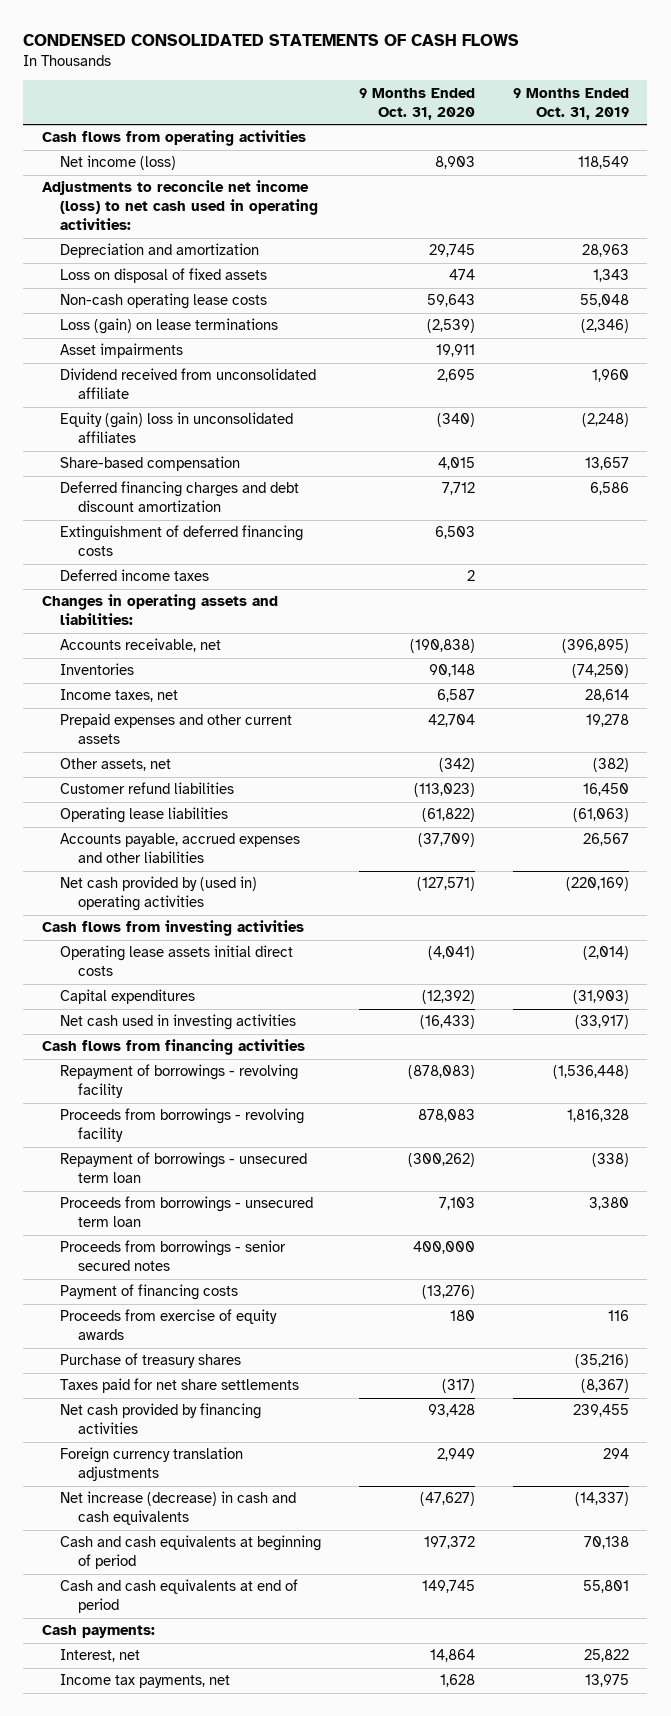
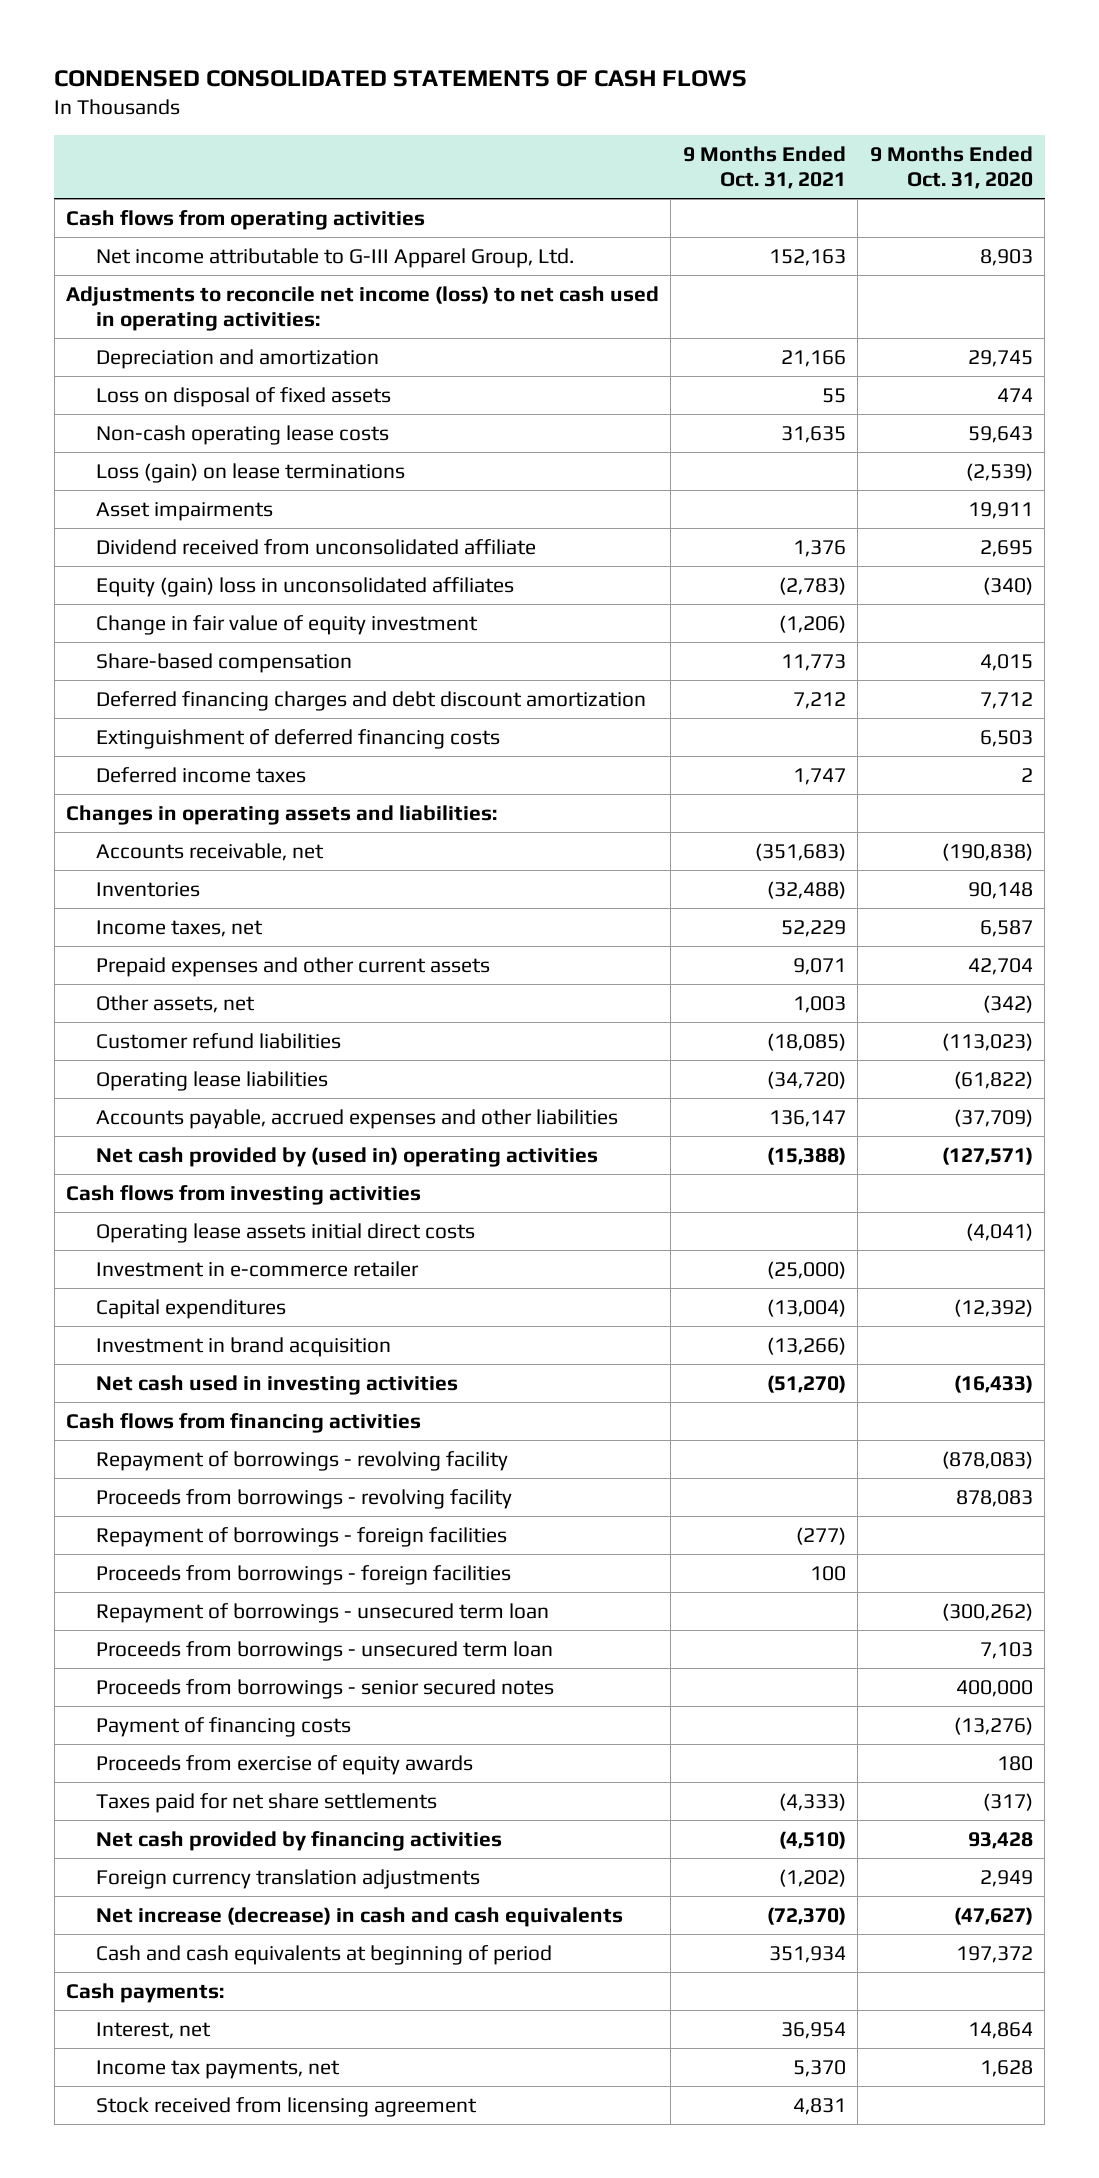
- | 9 Months Ended Oct. 31, 2020 | 9 Months Ended Oct. 31, 2019
+ | 9 Months Ended Oct. 31, 2021 | 9 Months Ended Oct. 31, 2020
- Net income (loss) | 8,903 | 118,549
+ Net income attributable to G-III Apparel Group, Ltd. | 152,163 | 8,903
+ Change in fair value of equity investment | (1,206) |
+ Investment in e-commerce retailer | (25,000) |
+ Investment in brand acquisition | (13,266) |
+ Repayment of borrowings - foreign facilities | (277) |
+ Proceeds from borrowings - foreign facilities | 100 |
- Purchase of treasury shares | | (35,216)
- Cash and cash equivalents at end of period | 149,745 | 55,801
+ Stock received from licensing agreement | 4,831 |

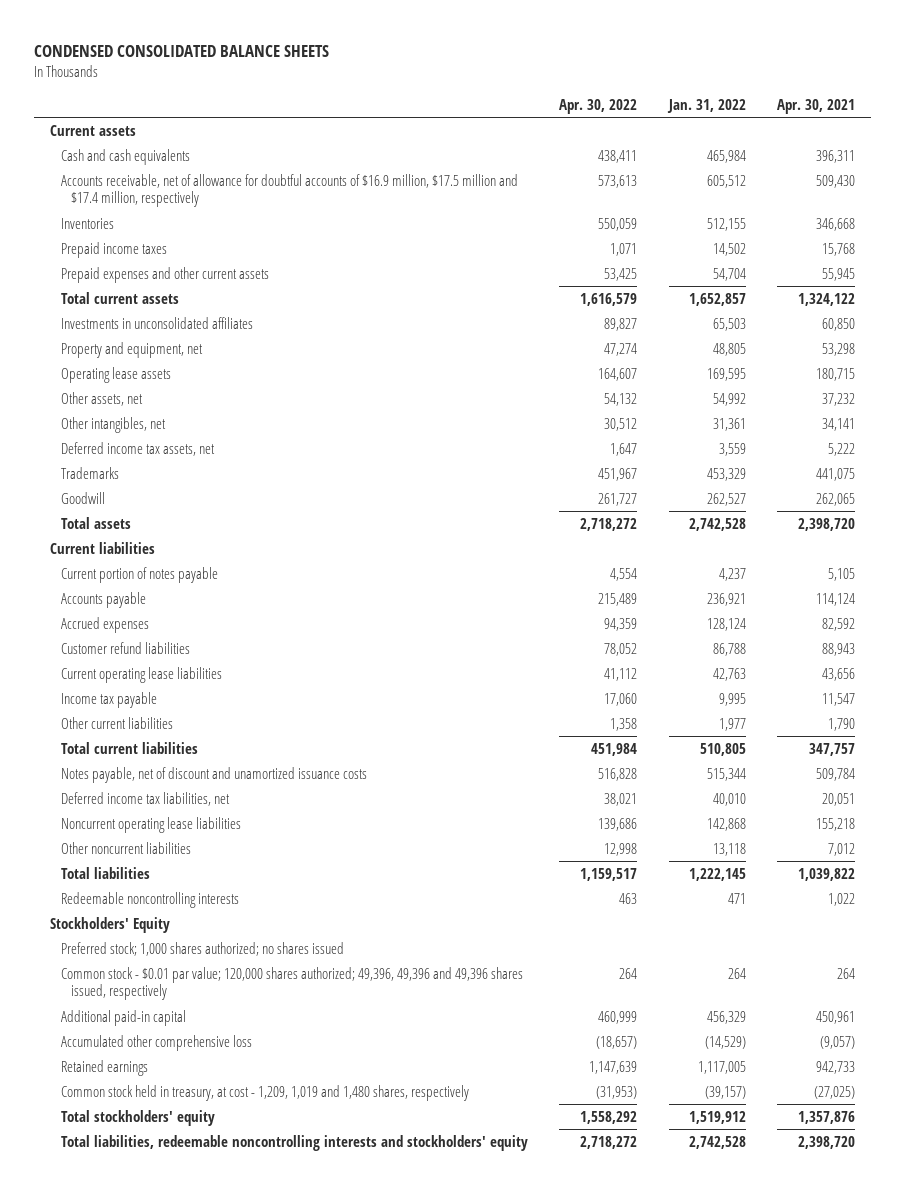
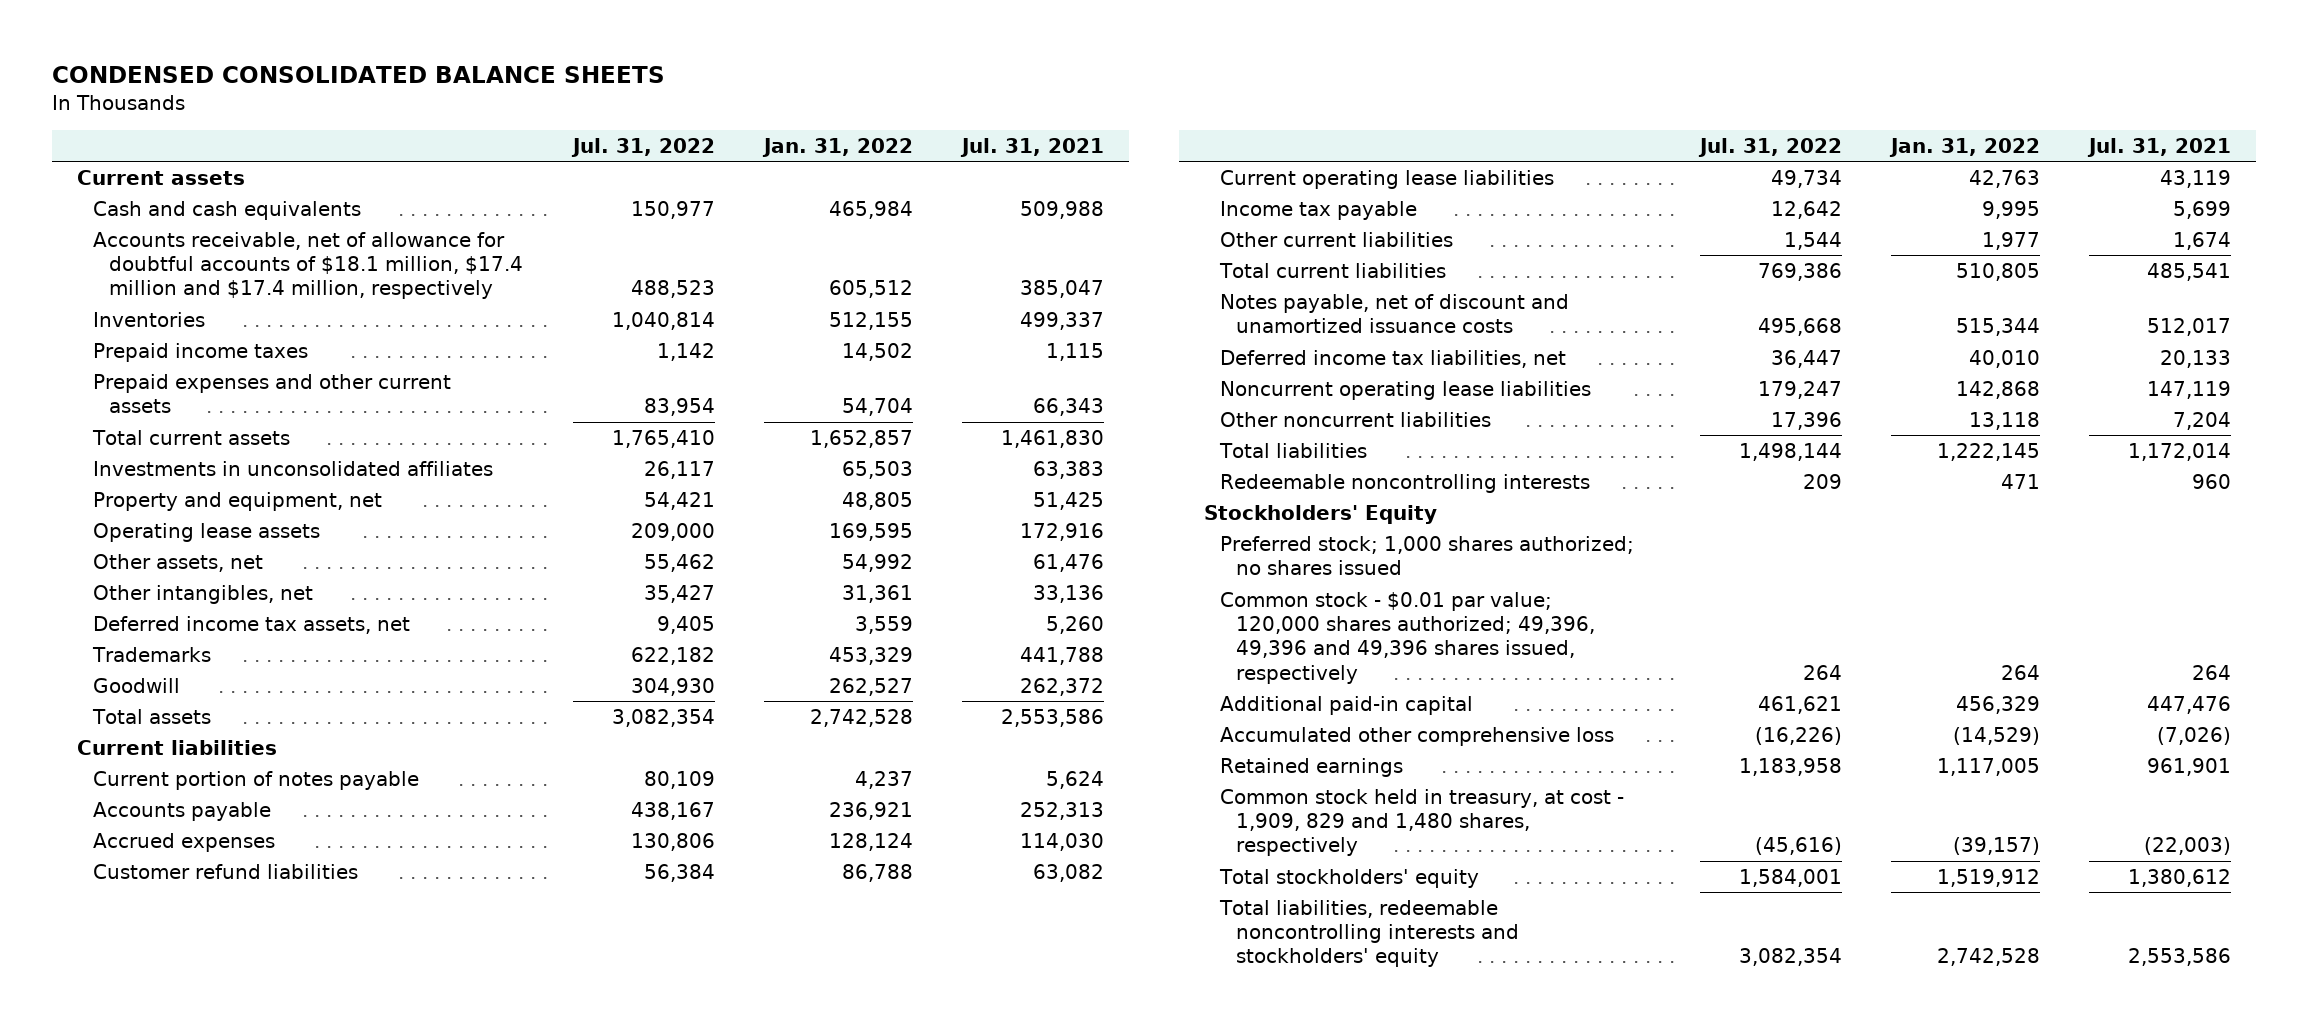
- | Apr. 30, 2022 | Jan. 31, 2022 | Apr. 30, 2021
+ | Jul. 31, 2022 | Jan. 31, 2022 | Jul. 31, 2021
- Accounts receivable, net of allowance for doubtful accounts of $16.9 million, $17.5 million and $17.4 million, respectively | 573,613 | 605,512 | 509,430
+ Accounts receivable, net of allowance for doubtful accounts of $18.1 million, $17.4 million and $17.4 million, respectively | 488,523 | 605,512 | 385,047
- Common stock held in treasury, at cost - 1,209, 1,019 and 1,480 shares, respectively | (31,953) | (39,157) | (27,025)
+ Common stock held in treasury, at cost - 1,909, 829 and 1,480 shares, respectively | (45,616) | (39,157) | (22,003)

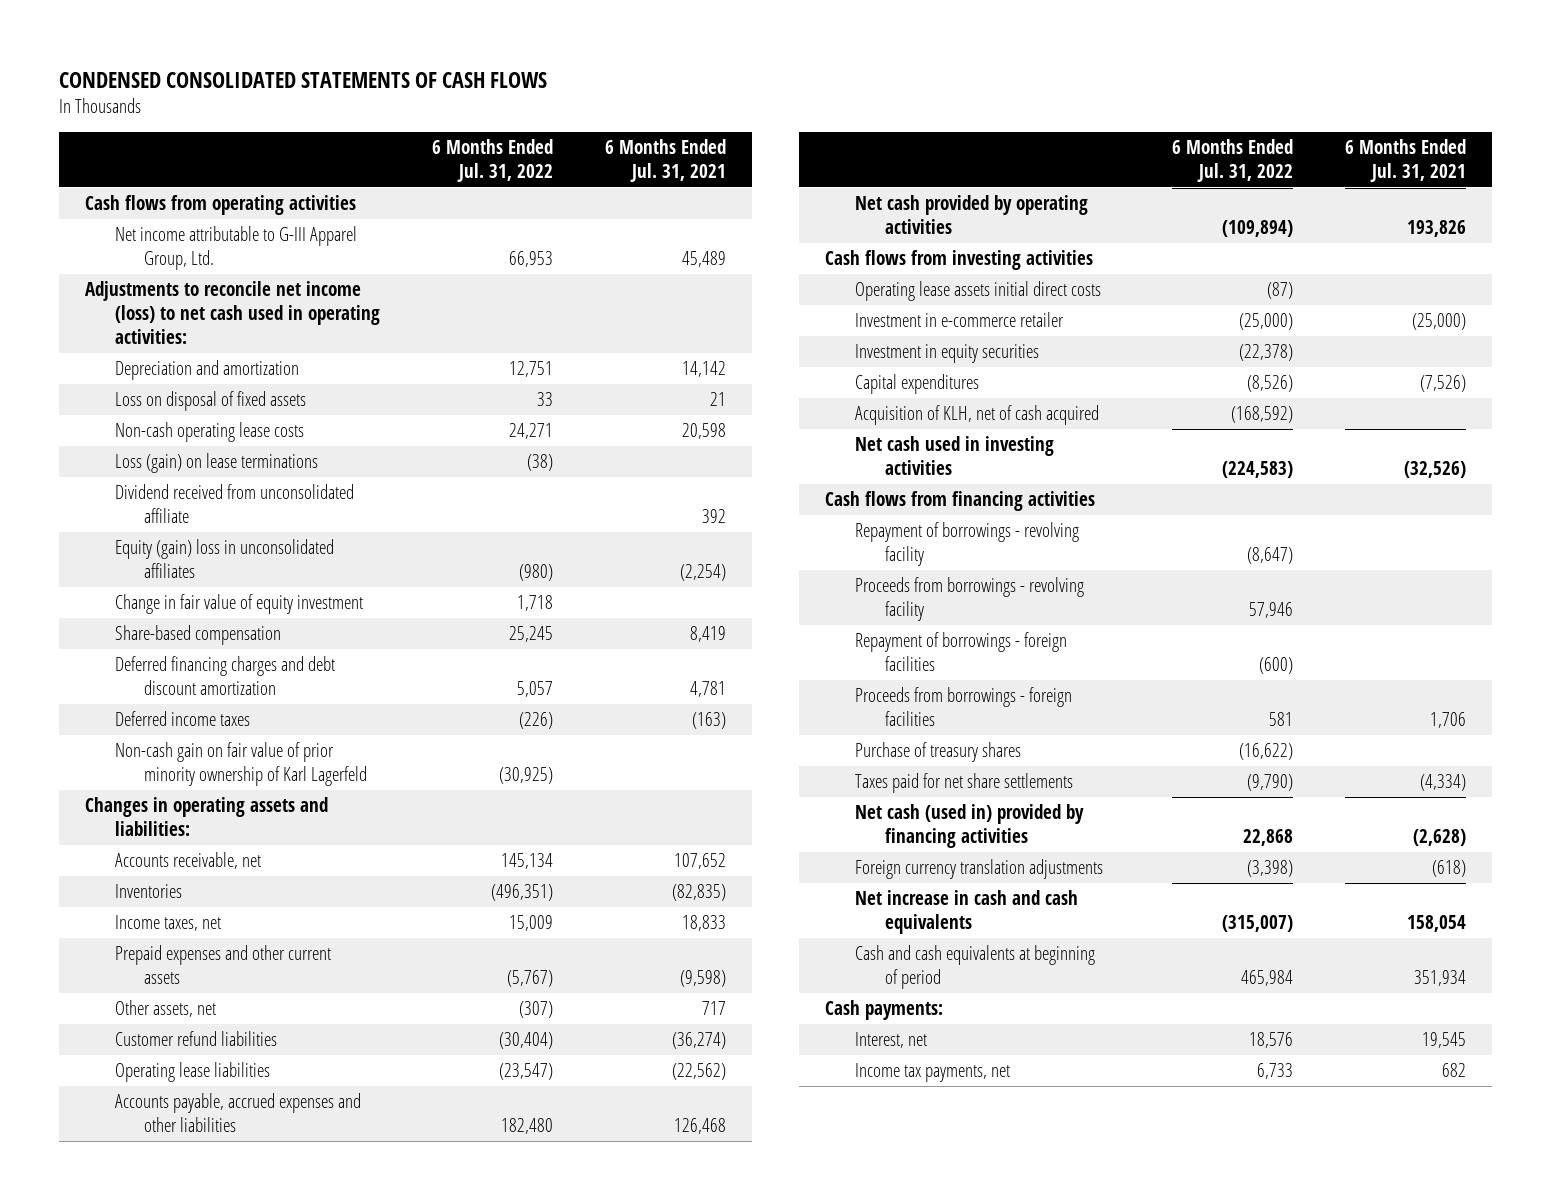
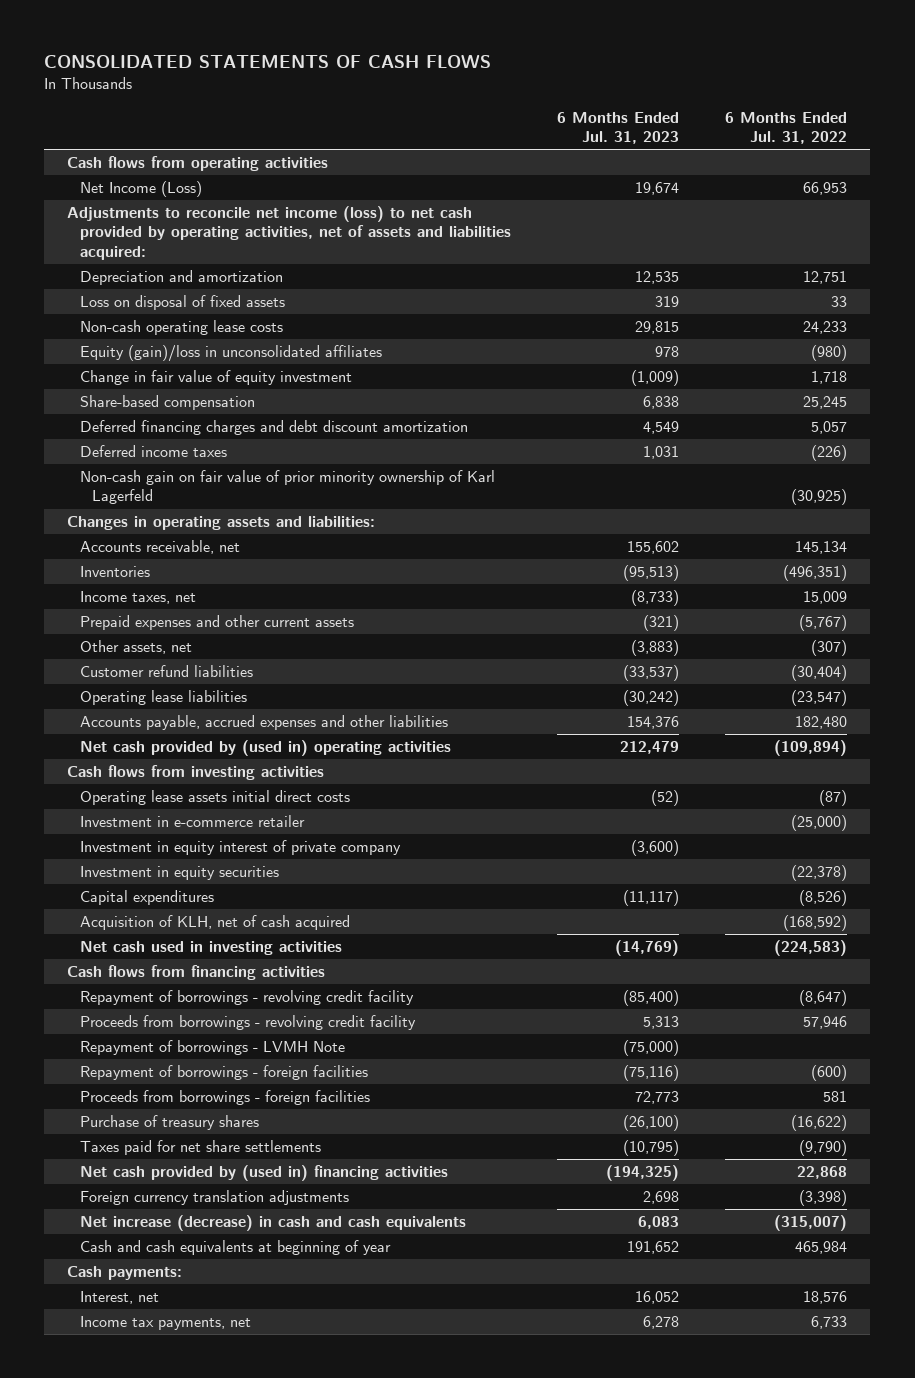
- CONDENSED CONSOLIDATED STATEMENTS OF CASH FLOWS
+ CONSOLIDATED STATEMENTS OF CASH FLOWS
- | 6 Months Ended Jul. 31, 2022 | 6 Months Ended Jul. 31, 2021
+ | 6 Months Ended Jul. 31, 2023 | 6 Months Ended Jul. 31, 2022
- Net income attributable to G-III Apparel Group, Ltd. | 66,953 | 45,489
- Adjustments to reconcile net income (loss) to net cash used in operating activities:
+ Net Income (Loss) | 19,674 | 66,953
+ Adjustments to reconcile net income (loss) to net cash provided by operating activities, net of assets and liabilities acquired:
- Non-cash operating lease costs | 24,271 | 20,598
- Loss (gain) on lease terminations | (38) |
- Dividend received from unconsolidated affiliate | | 392
- Equity (gain) loss in unconsolidated affiliates | (980) | (2,254)
+ Non-cash operating lease costs | 29,815 | 24,233
+ Equity (gain)/loss in unconsolidated affiliates | 978 | (980)
- Net cash provided by operating activities | (109,894) | 193,826
+ Net cash provided by (used in) operating activities | 212,479 | (109,894)
+ Investment in equity interest of private company | (3,600) |
- Repayment of borrowings - revolving facility | (8,647) |
- Proceeds from borrowings - revolving facility | 57,946 |
+ Repayment of borrowings - revolving credit facility | (85,400) | (8,647)
+ Proceeds from borrowings - revolving credit facility | 5,313 | 57,946
+ Repayment of borrowings - LVMH Note | (75,000) |
- Net cash (used in) provided by financing activities | 22,868 | (2,628)
+ Net cash provided by (used in) financing activities | (194,325) | 22,868
- Net increase in cash and cash equivalents | (315,007) | 158,054
- Cash and cash equivalents at beginning of period | 465,984 | 351,934
+ Net increase (decrease) in cash and cash equivalents | 6,083 | (315,007)
+ Cash and cash equivalents at beginning of year | 191,652 | 465,984

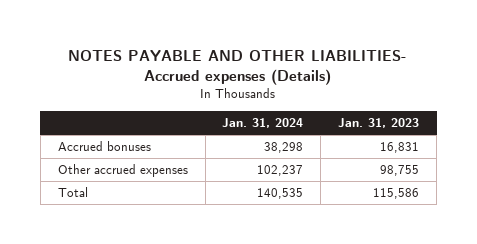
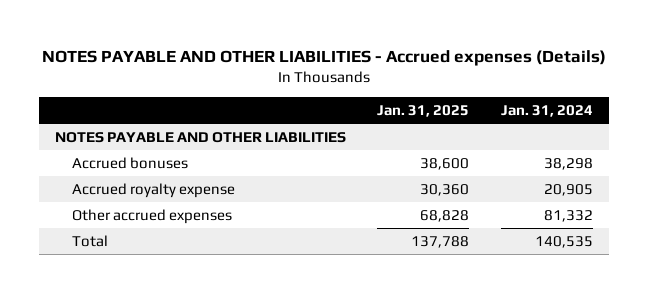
- NOTES PAYABLE AND OTHER LIABILITIES- Accrued expenses (Details)
+ NOTES PAYABLE AND OTHER LIABILITIES - Accrued expenses (Details)
- | Jan. 31, 2024 | Jan. 31, 2023
+ | Jan. 31, 2025 | Jan. 31, 2024
+ NOTES PAYABLE AND OTHER LIABILITIES
- Other accrued expenses | 102,237 | 98,755
+ Accrued royalty expense | 30,360 | 20,905
+ Other accrued expenses | 68,828 | 81,332

